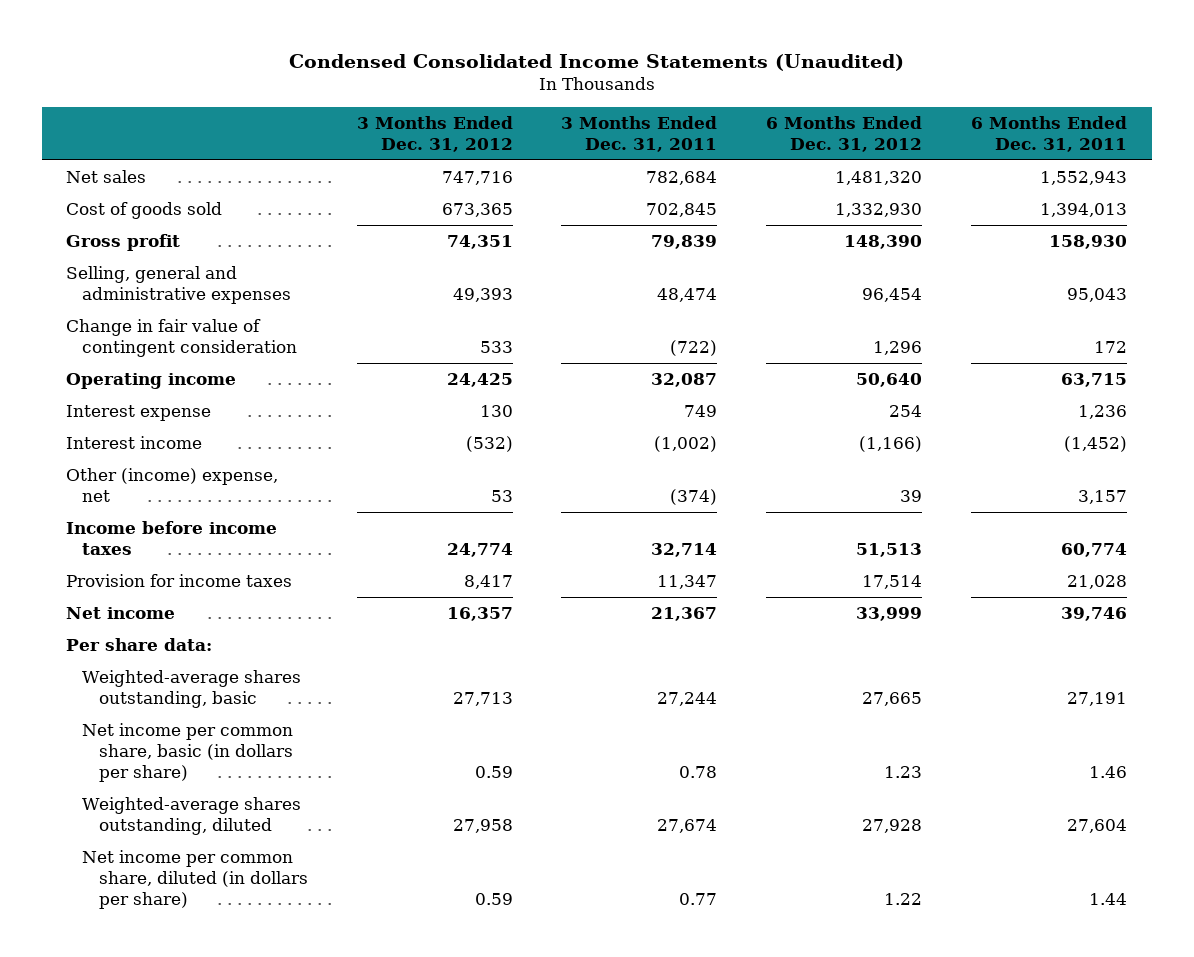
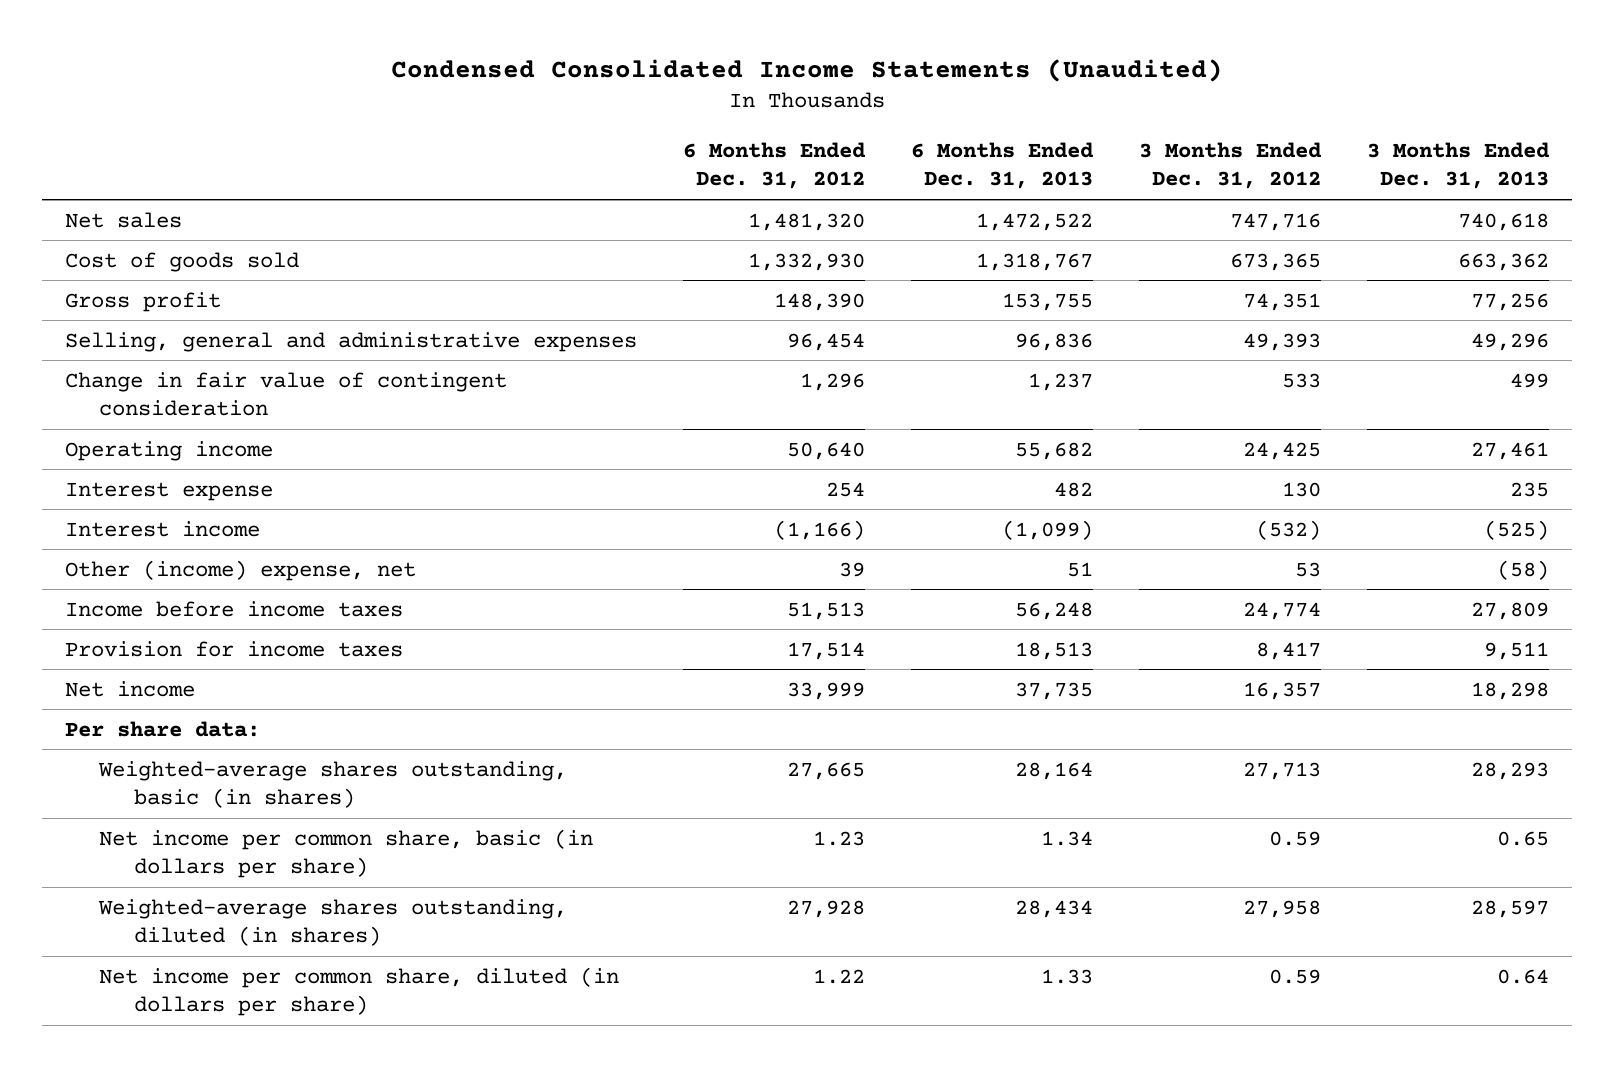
- | 3 Months Ended Dec. 31, 2012 | 3 Months Ended Dec. 31, 2011 | 6 Months Ended Dec. 31, 2012 | 6 Months Ended Dec. 31, 2011
+ | 6 Months Ended Dec. 31, 2012 | 6 Months Ended Dec. 31, 2013 | 3 Months Ended Dec. 31, 2012 | 3 Months Ended Dec. 31, 2013
- Weighted-average shares outstanding, basic | 27,713 | 27,244 | 27,665 | 27,191
+ Weighted-average shares outstanding, basic (in shares) | 27,665 | 28,164 | 27,713 | 28,293
- Weighted-average shares outstanding, diluted | 27,958 | 27,674 | 27,928 | 27,604
+ Weighted-average shares outstanding, diluted (in shares) | 27,928 | 28,434 | 27,958 | 28,597

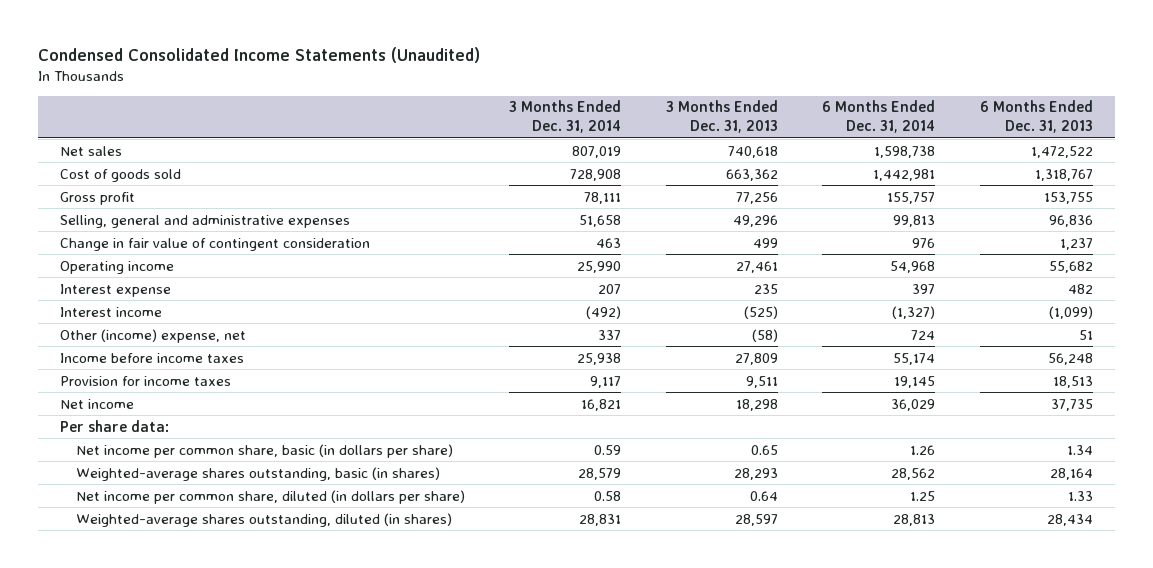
- | 6 Months Ended Dec. 31, 2012 | 6 Months Ended Dec. 31, 2013 | 3 Months Ended Dec. 31, 2012 | 3 Months Ended Dec. 31, 2013
+ | 3 Months Ended Dec. 31, 2014 | 3 Months Ended Dec. 31, 2013 | 6 Months Ended Dec. 31, 2014 | 6 Months Ended Dec. 31, 2013
moved down: Weighted-average shares outstanding, basic (in shares) | 28,579 | 28,293 | 28,562 | 28,164
moved down: Weighted-average shares outstanding, diluted (in shares) | 28,831 | 28,597 | 28,813 | 28,434

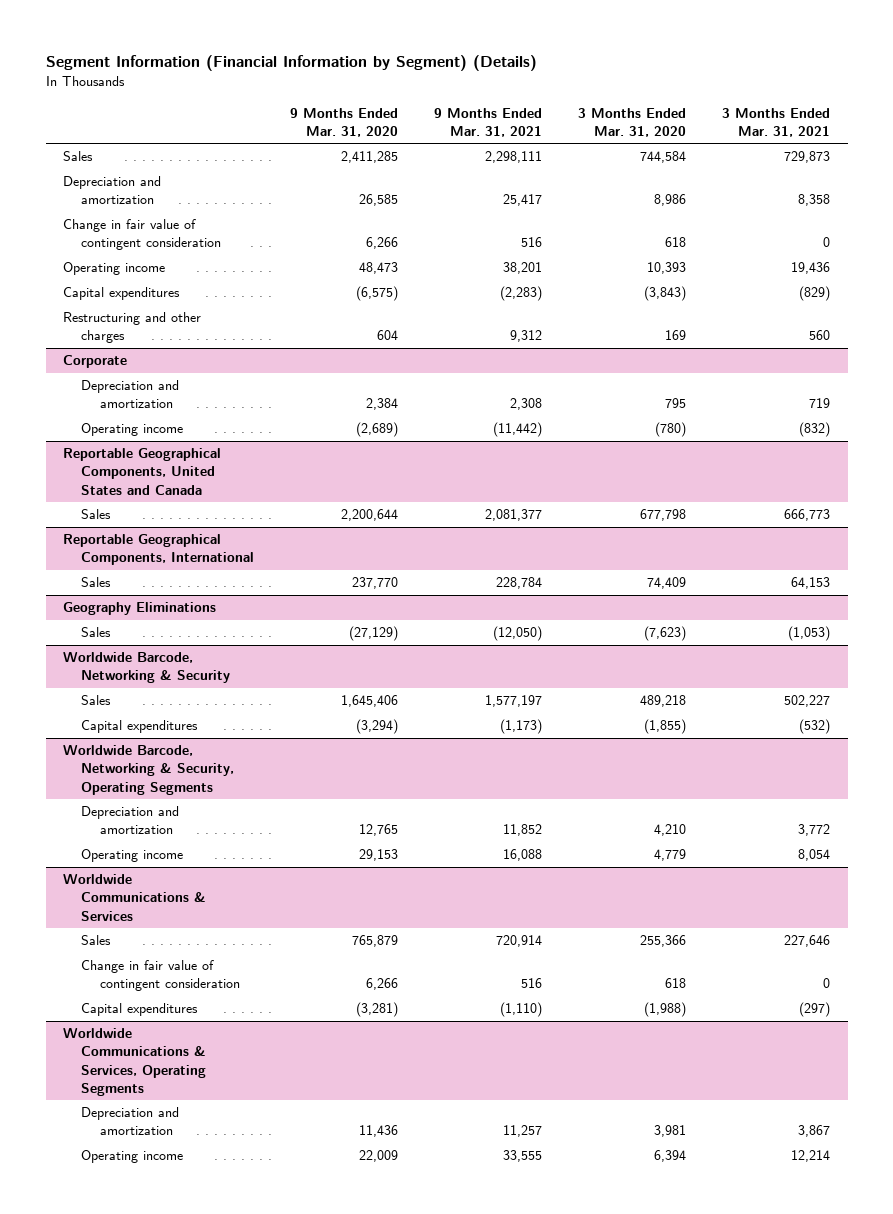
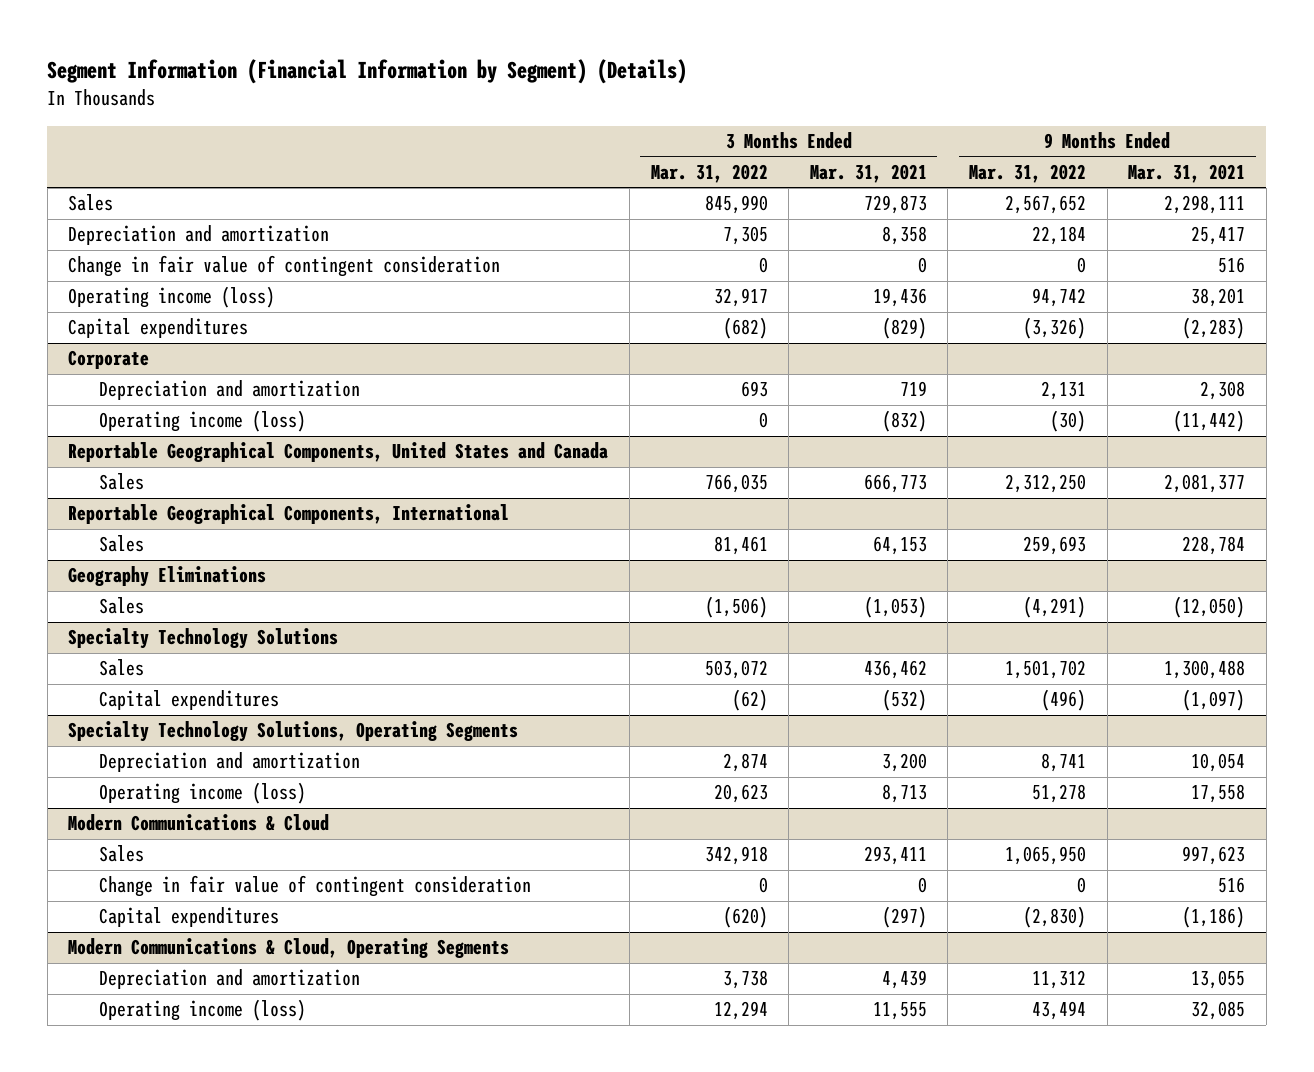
- | 9 Months Ended Mar. 31, 2020 | 9 Months Ended Mar. 31, 2021 | 3 Months Ended Mar. 31, 2020 | 3 Months Ended Mar. 31, 2021
+ | 3 Months Ended Mar. 31, 2022 | 3 Months Ended Mar. 31, 2021 | 9 Months Ended Mar. 31, 2022 | 9 Months Ended Mar. 31, 2021
- Operating income | 48,473 | 38,201 | 10,393 | 19,436
+ Operating income (loss) | 32,917 | 19,436 | 94,742 | 38,201
- Restructuring and other charges | 604 | 9,312 | 169 | 560
@ Corporate
- Operating income | (2,689) | (11,442) | (780) | (832)
+ Operating income (loss) | 0 | (832) | (30) | (11,442)
- Worldwide Barcode, Networking & Security
- Sales | 1,645,406 | 1,577,197 | 489,218 | 502,227
- Capital expenditures | (3,294) | (1,173) | (1,855) | (532)
- Worldwide Barcode, Networking & Security, Operating Segments
- Depreciation and amortization | 12,765 | 11,852 | 4,210 | 3,772
- Operating income | 29,153 | 16,088 | 4,779 | 8,054
- Worldwide Communications & Services
- Sales | 765,879 | 720,914 | 255,366 | 227,646
+ Specialty Technology Solutions
+ Sales | 503,072 | 436,462 | 1,501,702 | 1,300,488
+ Capital expenditures | (62) | (532) | (496) | (1,097)
+ Specialty Technology Solutions, Operating Segments
+ Depreciation and amortization | 2,874 | 3,200 | 8,741 | 10,054
+ Operating income (loss) | 20,623 | 8,713 | 51,278 | 17,558
+ Modern Communications & Cloud
+ Sales | 342,918 | 293,411 | 1,065,950 | 997,623
- Capital expenditures | (3,281) | (1,110) | (1,988) | (297)
- Worldwide Communications & Services, Operating Segments
- Depreciation and amortization | 11,436 | 11,257 | 3,981 | 3,867
- Operating income | 22,009 | 33,555 | 6,394 | 12,214
+ Capital expenditures | (620) | (297) | (2,830) | (1,186)
+ Modern Communications & Cloud, Operating Segments
+ Depreciation and amortization | 3,738 | 4,439 | 11,312 | 13,055
+ Operating income (loss) | 12,294 | 11,555 | 43,494 | 32,085

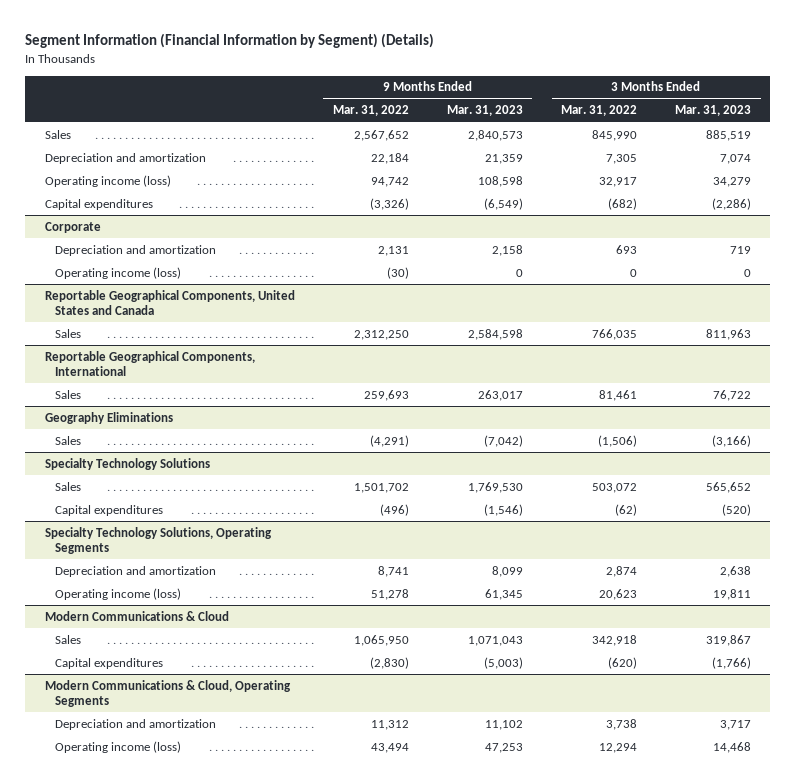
- | 3 Months Ended Mar. 31, 2022 | 3 Months Ended Mar. 31, 2021 | 9 Months Ended Mar. 31, 2022 | 9 Months Ended Mar. 31, 2021
+ | 9 Months Ended Mar. 31, 2022 | 9 Months Ended Mar. 31, 2023 | 3 Months Ended Mar. 31, 2022 | 3 Months Ended Mar. 31, 2023
- Change in fair value of contingent consideration | 0 | 0 | 0 | 516
@ Modern Communications & Cloud
- Change in fair value of contingent consideration | 0 | 0 | 0 | 516

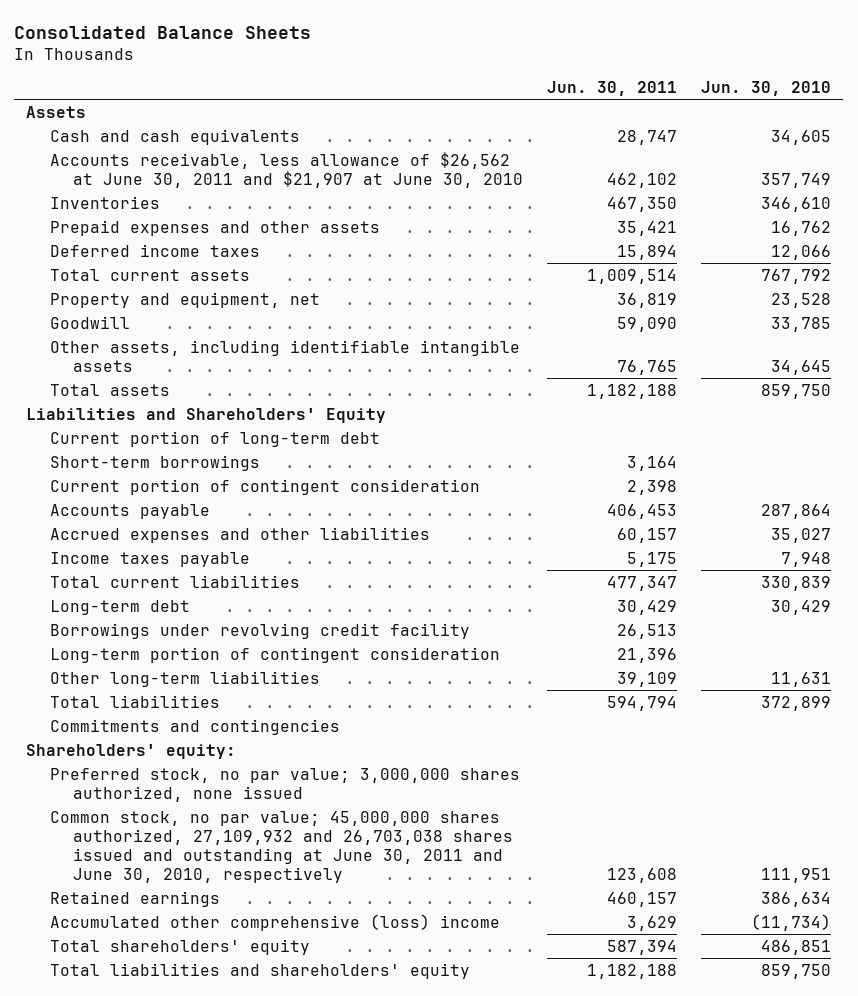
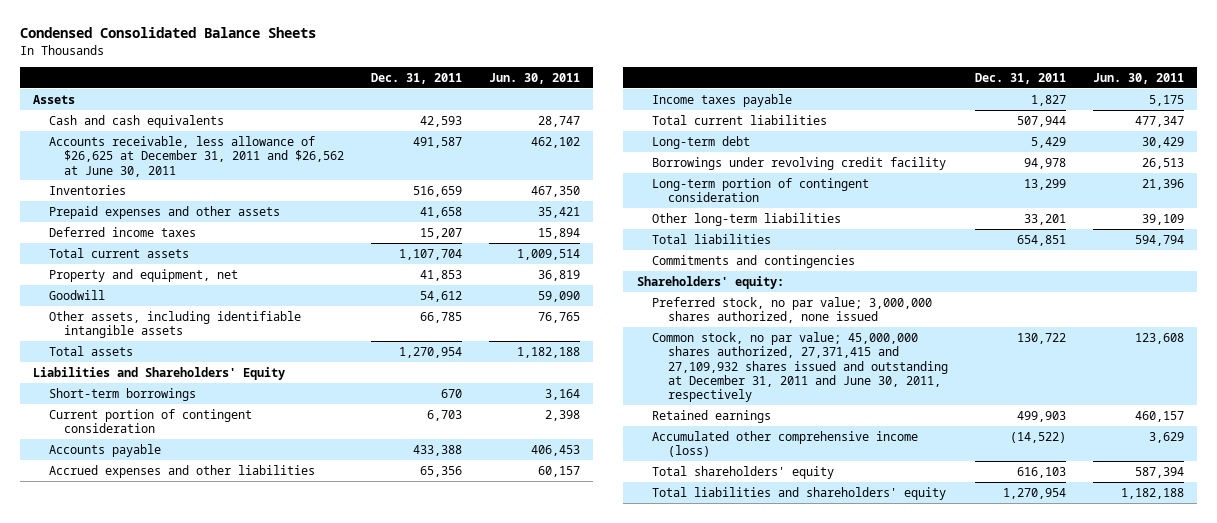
- Consolidated Balance Sheets
+ Condensed Consolidated Balance Sheets
- | Jun. 30, 2011 | Jun. 30, 2010
+ | Dec. 31, 2011 | Jun. 30, 2011
- Accounts receivable, less allowance of $26,562 at June 30, 2011 and $21,907 at June 30, 2010 | 462,102 | 357,749
+ Accounts receivable, less allowance of $26,625 at December 31, 2011 and $26,562 at June 30, 2011 | 491,587 | 462,102
- Current portion of long-term debt
- Common stock, no par value; 45,000,000 shares authorized, 27,109,932 and 26,703,038 shares issued and outstanding at June 30, 2011 and June 30, 2010, respectively | 123,608 | 111,951
+ Common stock, no par value; 45,000,000 shares authorized, 27,371,415 and 27,109,932 shares issued and outstanding at December 31, 2011 and June 30, 2011, respectively | 130,722 | 123,608
- Accumulated other comprehensive (loss) income | 3,629 | (11,734)
+ Accumulated other comprehensive income (loss) | (14,522) | 3,629

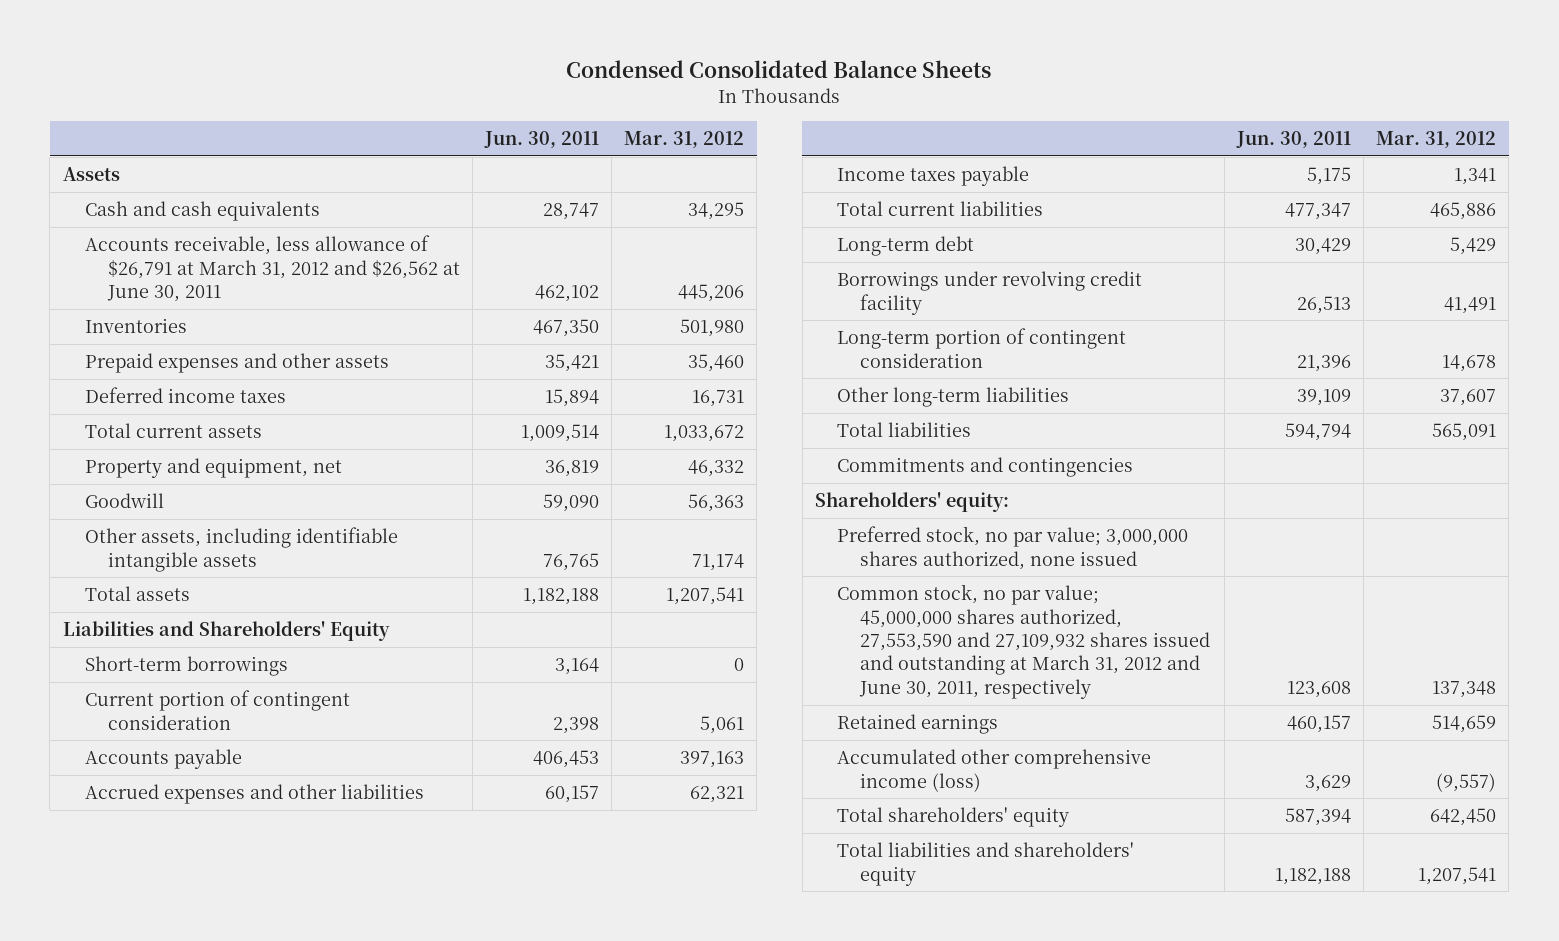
- | Dec. 31, 2011 | Jun. 30, 2011
+ | Jun. 30, 2011 | Mar. 31, 2012
- Accounts receivable, less allowance of $26,625 at December 31, 2011 and $26,562 at June 30, 2011 | 491,587 | 462,102
+ Accounts receivable, less allowance of $26,791 at March 31, 2012 and $26,562 at June 30, 2011 | 462,102 | 445,206
- Common stock, no par value; 45,000,000 shares authorized, 27,371,415 and 27,109,932 shares issued and outstanding at December 31, 2011 and June 30, 2011, respectively | 130,722 | 123,608
+ Common stock, no par value; 45,000,000 shares authorized, 27,553,590 and 27,109,932 shares issued and outstanding at March 31, 2012 and June 30, 2011, respectively | 123,608 | 137,348

